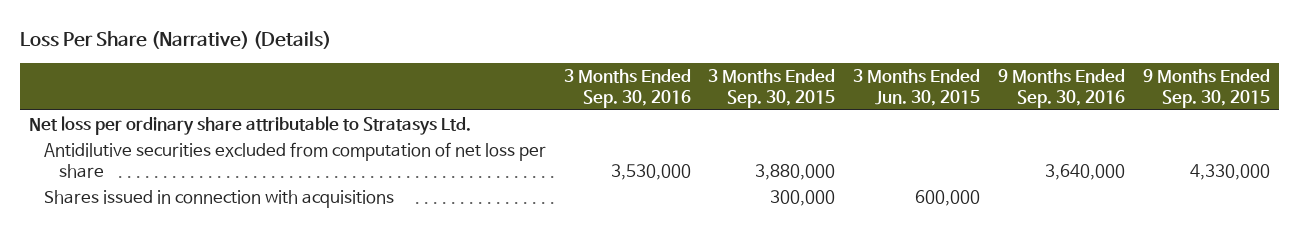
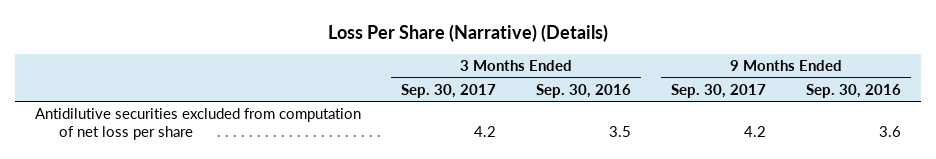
- | 3 Months Ended Sep. 30, 2016 | 3 Months Ended Sep. 30, 2015 | 3 Months Ended Jun. 30, 2015 | 9 Months Ended Sep. 30, 2016 | 9 Months Ended Sep. 30, 2015
+ | 3 Months Ended Sep. 30, 2017 | 3 Months Ended Sep. 30, 2016 | 9 Months Ended Sep. 30, 2017 | 9 Months Ended Sep. 30, 2016
- Net loss per ordinary share attributable to Stratasys Ltd.
- Antidilutive securities excluded from computation of net loss per share | 3,530,000 | 3,880,000 | | 3,640,000 | 4,330,000
- Shares issued in connection with acquisitions | | 300,000 | 600,000 | |
+ Antidilutive securities excluded from computation of net loss per share | 4.2 | 3.5 | 4.2 | 3.6

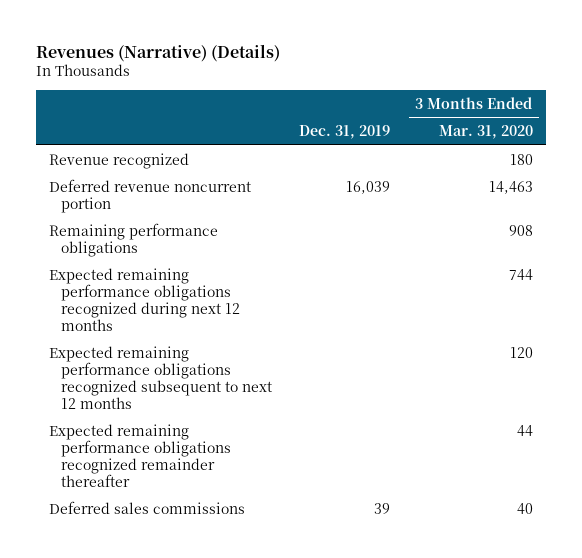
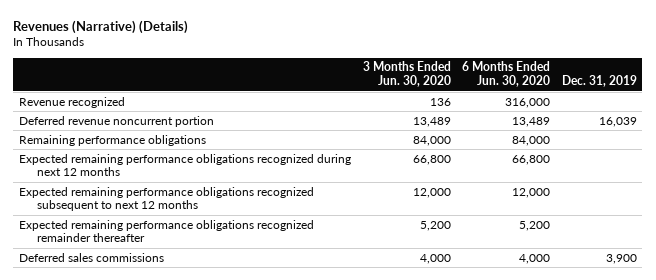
- | Dec. 31, 2019 | 3 Months Ended Mar. 31, 2020
+ | 3 Months Ended Jun. 30, 2020 | 6 Months Ended Jun. 30, 2020 | Dec. 31, 2019
- Deferred sales commissions | 39 | 40
+ Deferred sales commissions | 4,000 | 4,000 | 3,900

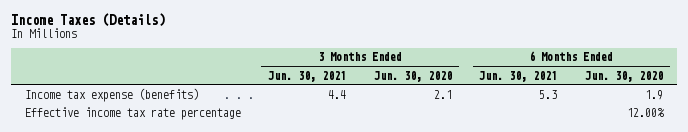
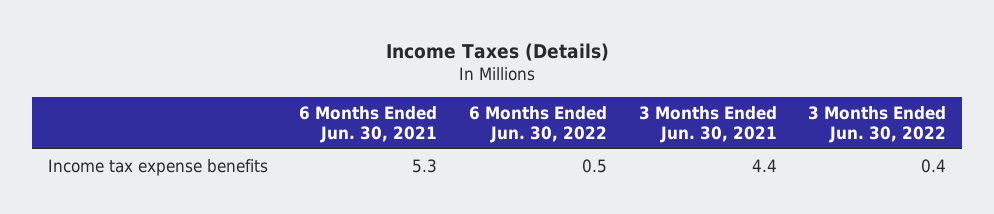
- | 3 Months Ended Jun. 30, 2021 | 3 Months Ended Jun. 30, 2020 | 6 Months Ended Jun. 30, 2021 | 6 Months Ended Jun. 30, 2020
+ | 6 Months Ended Jun. 30, 2021 | 6 Months Ended Jun. 30, 2022 | 3 Months Ended Jun. 30, 2021 | 3 Months Ended Jun. 30, 2022
- Income tax expense (benefits) | 4.4 | 2.1 | 5.3 | 1.9
- Effective income tax rate percentage | | | | 12.00%
+ Income tax expense benefits | 5.3 | 0.5 | 4.4 | 0.4

